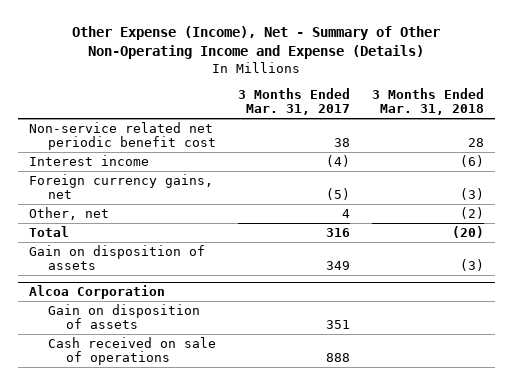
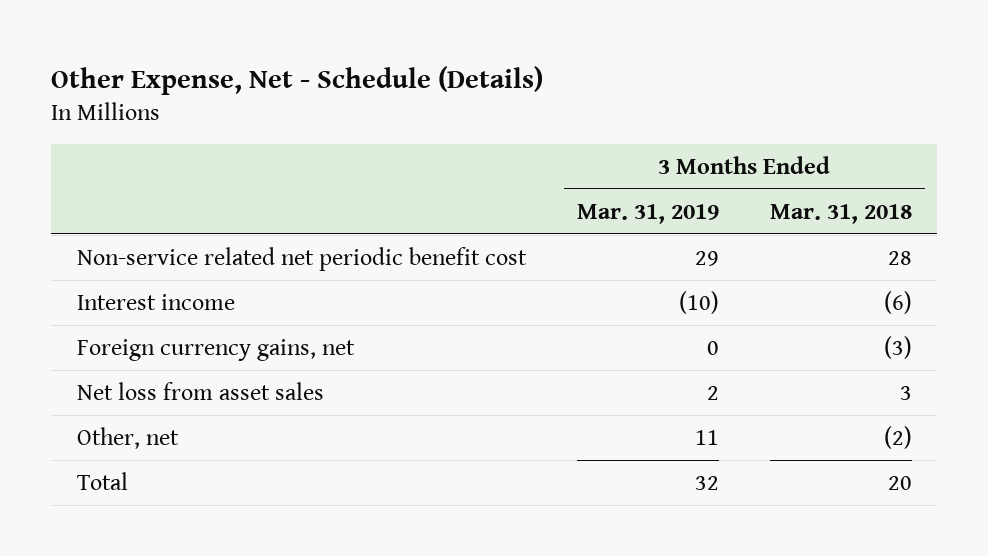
- Other Expense (Income), Net - Summary of Other Non-Operating Income and Expense (Details)
+ Other Expense, Net - Schedule (Details)
- | 3 Months Ended Mar. 31, 2017 | 3 Months Ended Mar. 31, 2018
+ | 3 Months Ended Mar. 31, 2019 | 3 Months Ended Mar. 31, 2018
+ Net loss from asset sales | 2 | 3
- Total | 316 | (20)
- Gain on disposition of assets | 349 | (3)
- Alcoa Corporation
- Gain on disposition of assets | 351 |
- Cash received on sale of operations | 888 |
+ Total | 32 | 20

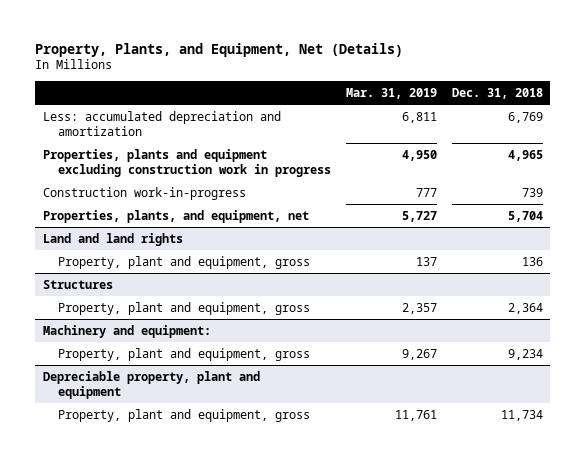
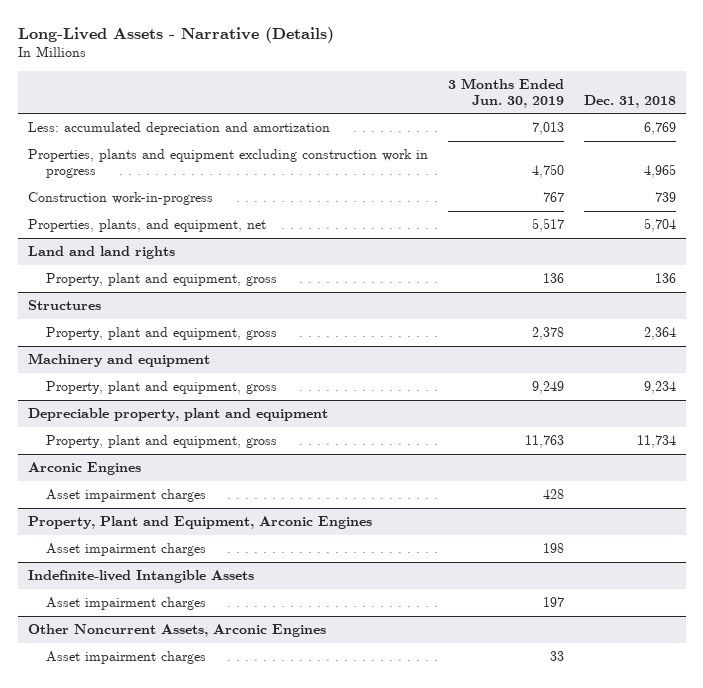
- Property, Plants, and Equipment, Net (Details)
+ Long-Lived Assets - Narrative (Details)
- | Mar. 31, 2019 | Dec. 31, 2018
+ | 3 Months Ended Jun. 30, 2019 | Dec. 31, 2018
- Machinery and equipment:
+ Machinery and equipment
+ Arconic Engines
+ Asset impairment charges | 428 |
+ Property, Plant and Equipment, Arconic Engines
+ Asset impairment charges | 198 |
+ Indefinite-lived Intangible Assets
+ Asset impairment charges | 197 |
+ Other Noncurrent Assets, Arconic Engines
+ Asset impairment charges | 33 |

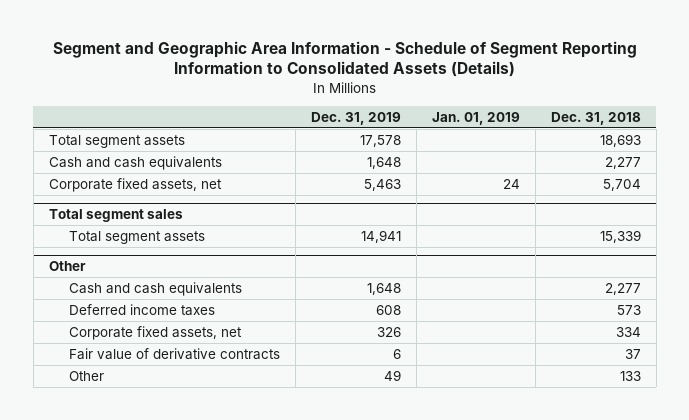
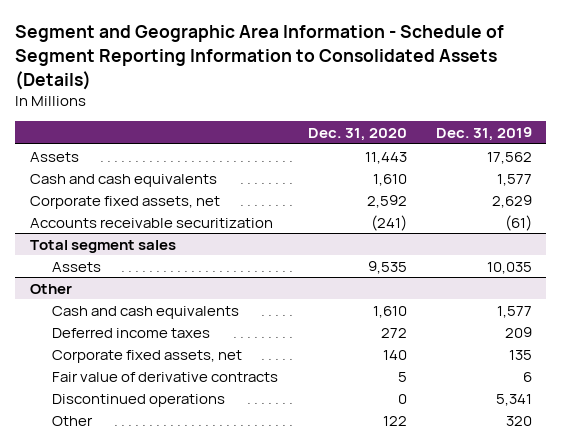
- | Dec. 31, 2019 | Jan. 01, 2019 | Dec. 31, 2018
+ | Dec. 31, 2020 | Dec. 31, 2019
- Total segment assets | 17,578 | | 18,693
- Cash and cash equivalents | 1,648 | | 2,277
- Corporate fixed assets, net | 5,463 | 24 | 5,704
+ Assets | 11,443 | 17,562
+ Cash and cash equivalents | 1,610 | 1,577
+ Corporate fixed assets, net | 2,592 | 2,629
+ Accounts receivable securitization | (241) | (61)
@ Total segment sales
- Total segment assets | 14,941 | | 15,339
+ Assets | 9,535 | 10,035
@ Other
- Cash and cash equivalents | 1,648 | | 2,277
- Deferred income taxes | 608 | | 573
- Corporate fixed assets, net | 326 | | 334
+ Cash and cash equivalents | 1,610 | 1,577
+ Deferred income taxes | 272 | 209
+ Corporate fixed assets, net | 140 | 135
- Other | 49 | | 133
+ Discontinued operations | 0 | 5,341
+ Other | 122 | 320

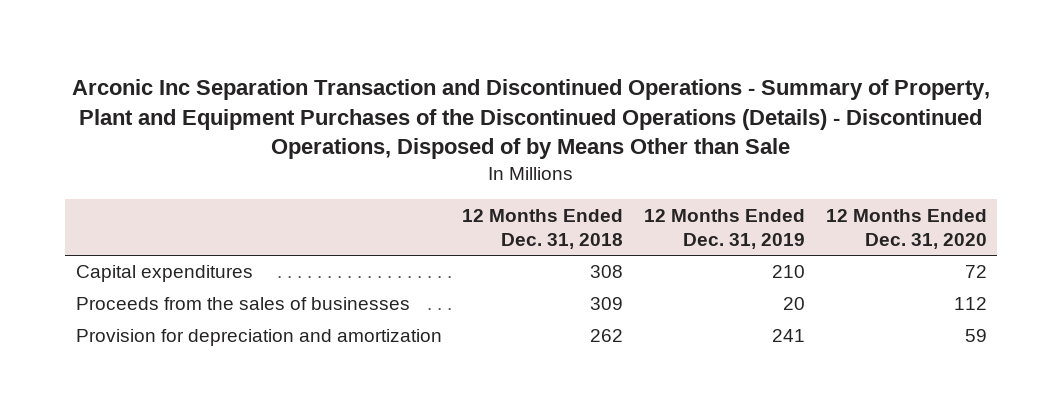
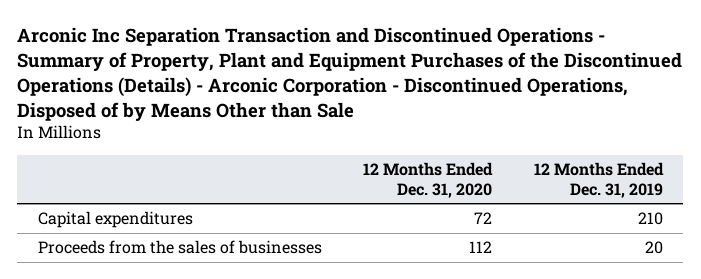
- Arconic Inc Separation Transaction and Discontinued Operations - Summary of Property, Plant and Equipment Purchases of the Discontinued Operations (Details) - Discontinued Operations, Disposed of by Means Other than Sale
+ Arconic Inc Separation Transaction and Discontinued Operations - Summary of Property, Plant and Equipment Purchases of the Discontinued Operations (Details) - Arconic Corporation - Discontinued Operations, Disposed of by Means Other than Sale
- | 12 Months Ended Dec. 31, 2018 | 12 Months Ended Dec. 31, 2019 | 12 Months Ended Dec. 31, 2020
+ | 12 Months Ended Dec. 31, 2020 | 12 Months Ended Dec. 31, 2019
- Provision for depreciation and amortization | 262 | 241 | 59

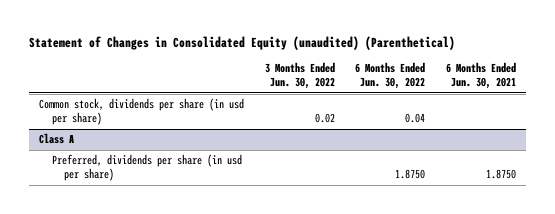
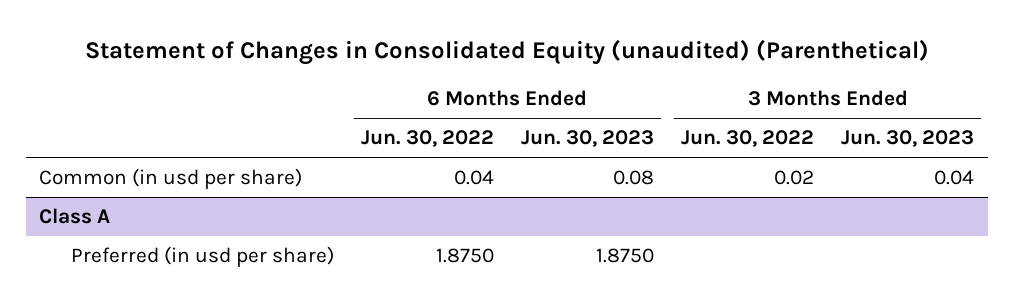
- | 3 Months Ended Jun. 30, 2022 | 6 Months Ended Jun. 30, 2022 | 6 Months Ended Jun. 30, 2021
+ | 6 Months Ended Jun. 30, 2022 | 6 Months Ended Jun. 30, 2023 | 3 Months Ended Jun. 30, 2022 | 3 Months Ended Jun. 30, 2023
- Common stock, dividends per share (in usd per share) | 0.02 | 0.04 |
+ Common (in usd per share) | 0.04 | 0.08 | 0.02 | 0.04
@ Class A
- Preferred, dividends per share (in usd per share) | | 1.8750 | 1.8750
+ Preferred (in usd per share) | 1.8750 | 1.8750 | |

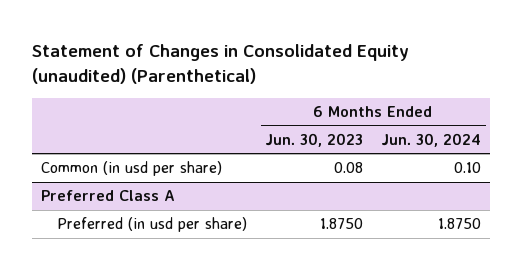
- | 6 Months Ended Jun. 30, 2022 | 6 Months Ended Jun. 30, 2023 | 3 Months Ended Jun. 30, 2022 | 3 Months Ended Jun. 30, 2023
+ | 6 Months Ended Jun. 30, 2023 | 6 Months Ended Jun. 30, 2024
- Class A
+ Preferred Class A

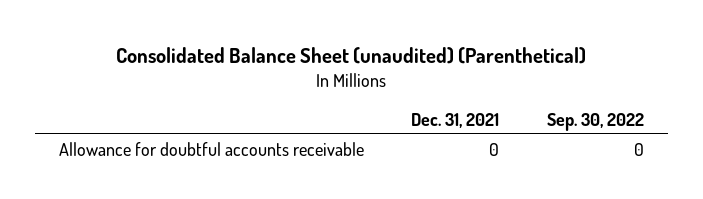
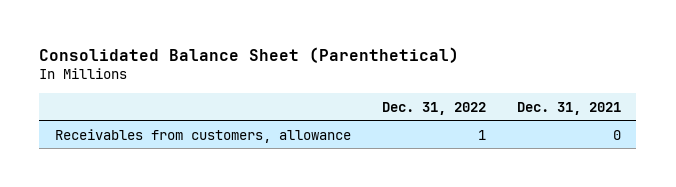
- Consolidated Balance Sheet (unaudited) (Parenthetical)
+ Consolidated Balance Sheet (Parenthetical)
- | Dec. 31, 2021 | Sep. 30, 2022
+ | Dec. 31, 2022 | Dec. 31, 2021
- Allowance for doubtful accounts receivable | 0 | 0
+ Receivables from customers, allowance | 1 | 0

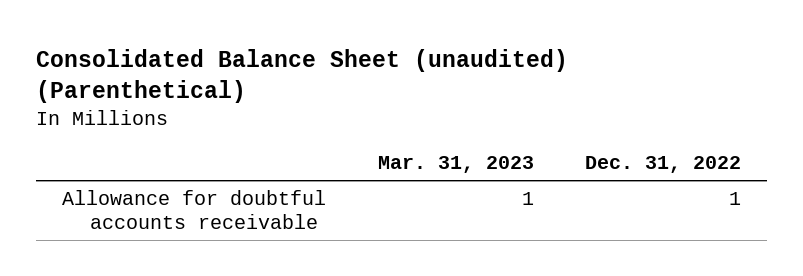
- Consolidated Balance Sheet (Parenthetical)
+ Consolidated Balance Sheet (unaudited) (Parenthetical)
- | Dec. 31, 2022 | Dec. 31, 2021
+ | Mar. 31, 2023 | Dec. 31, 2022
- Receivables from customers, allowance | 1 | 0
+ Allowance for doubtful accounts receivable | 1 | 1

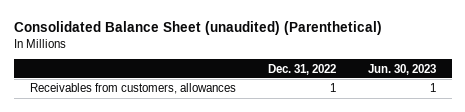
- | Mar. 31, 2023 | Dec. 31, 2022
+ | Dec. 31, 2022 | Jun. 30, 2023
- Allowance for doubtful accounts receivable | 1 | 1
+ Receivables from customers, allowances | 1 | 1

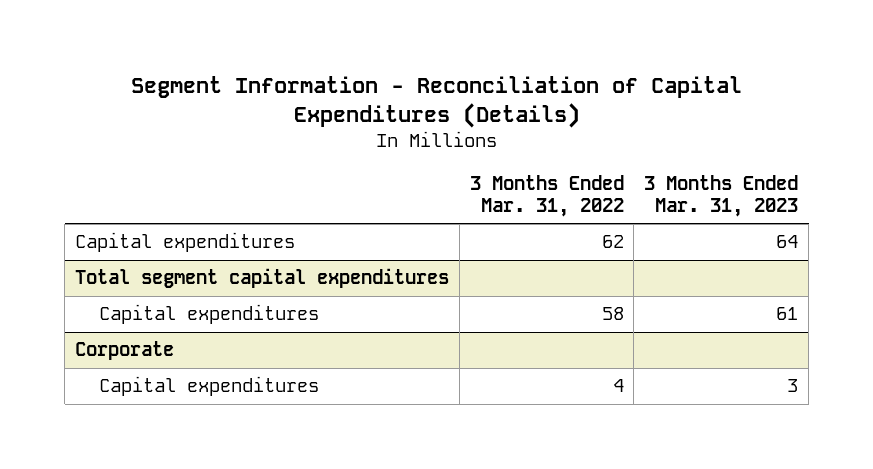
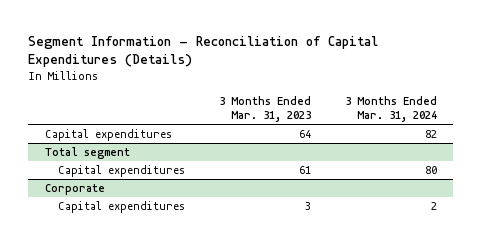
- | 3 Months Ended Mar. 31, 2022 | 3 Months Ended Mar. 31, 2023
+ | 3 Months Ended Mar. 31, 2023 | 3 Months Ended Mar. 31, 2024
- Total segment capital expenditures
+ Total segment

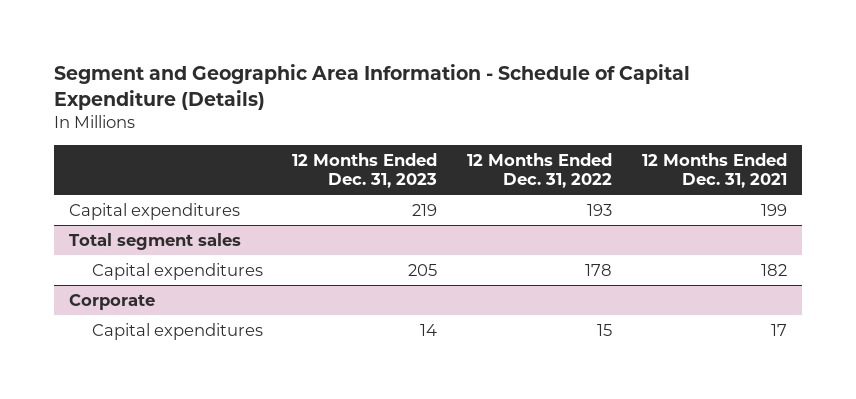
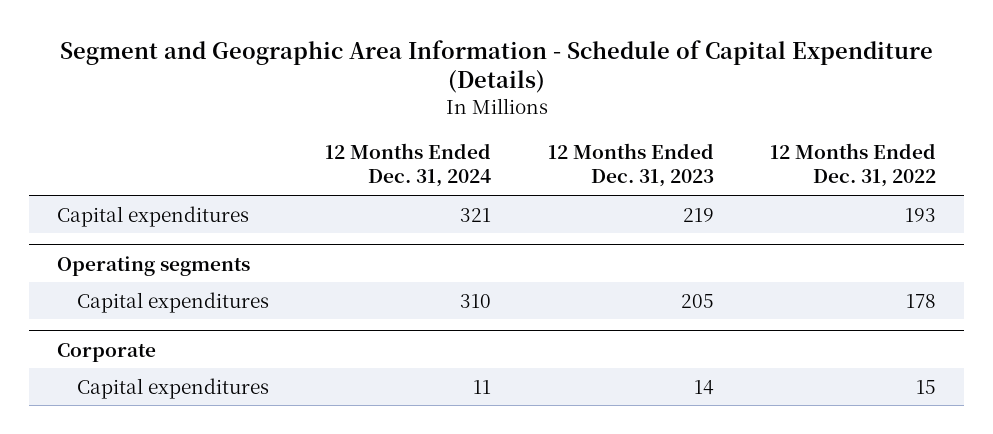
- | 12 Months Ended Dec. 31, 2023 | 12 Months Ended Dec. 31, 2022 | 12 Months Ended Dec. 31, 2021
+ | 12 Months Ended Dec. 31, 2024 | 12 Months Ended Dec. 31, 2023 | 12 Months Ended Dec. 31, 2022
- Total segment sales
+ Operating segments

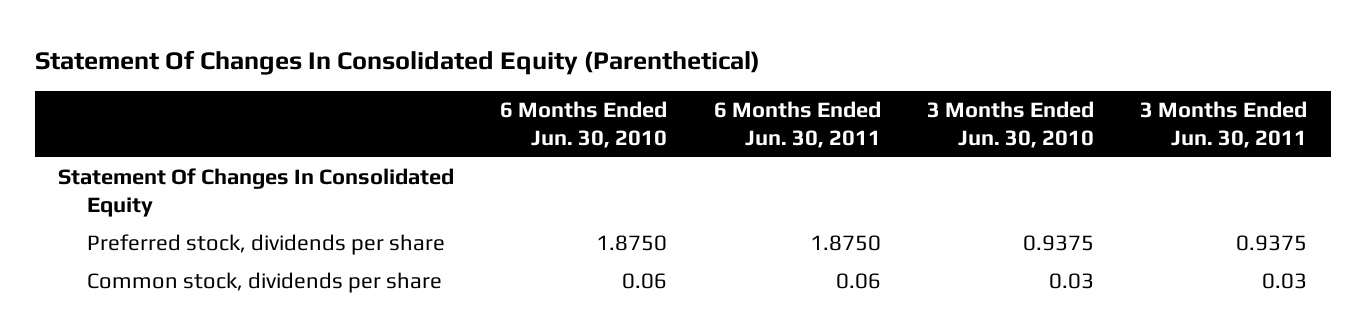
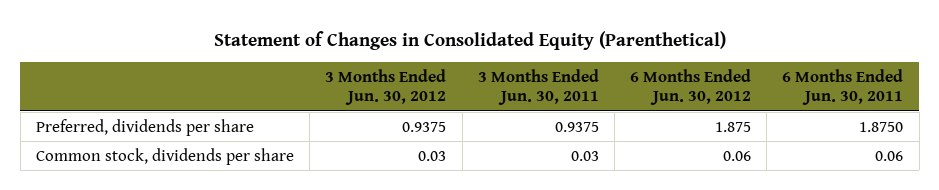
- Statement Of Changes In Consolidated Equity (Parenthetical)
+ Statement of Changes in Consolidated Equity (Parenthetical)
- | 6 Months Ended Jun. 30, 2010 | 6 Months Ended Jun. 30, 2011 | 3 Months Ended Jun. 30, 2010 | 3 Months Ended Jun. 30, 2011
+ | 3 Months Ended Jun. 30, 2012 | 3 Months Ended Jun. 30, 2011 | 6 Months Ended Jun. 30, 2012 | 6 Months Ended Jun. 30, 2011
- Statement Of Changes In Consolidated Equity
- Preferred stock, dividends per share | 1.8750 | 1.8750 | 0.9375 | 0.9375
+ Preferred, dividends per share | 0.9375 | 0.9375 | 1.875 | 1.8750

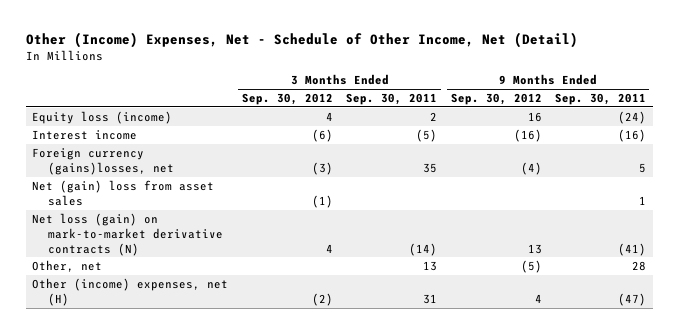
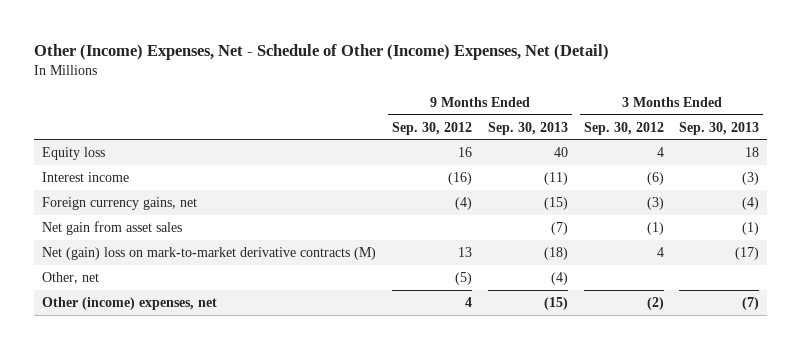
- Other (Income) Expenses, Net - Schedule of Other Income, Net (Detail)
+ Other (Income) Expenses, Net - Schedule of Other (Income) Expenses, Net (Detail)
- | 3 Months Ended Sep. 30, 2012 | 3 Months Ended Sep. 30, 2011 | 9 Months Ended Sep. 30, 2012 | 9 Months Ended Sep. 30, 2011
+ | 9 Months Ended Sep. 30, 2012 | 9 Months Ended Sep. 30, 2013 | 3 Months Ended Sep. 30, 2012 | 3 Months Ended Sep. 30, 2013
- Equity loss (income) | 4 | 2 | 16 | (24)
+ Equity loss | 16 | 40 | 4 | 18
- Foreign currency (gains)losses, net | (3) | 35 | (4) | 5
- Net (gain) loss from asset sales | (1) | | | 1
- Net loss (gain) on mark-to-market derivative contracts (N) | 4 | (14) | 13 | (41)
+ Foreign currency gains, net | (4) | (15) | (3) | (4)
+ Net gain from asset sales | | (7) | (1) | (1)
+ Net (gain) loss on mark-to-market derivative contracts (M) | 13 | (18) | 4 | (17)
- Other (income) expenses, net (H) | (2) | 31 | 4 | (47)
+ Other (income) expenses, net | 4 | (15) | (2) | (7)

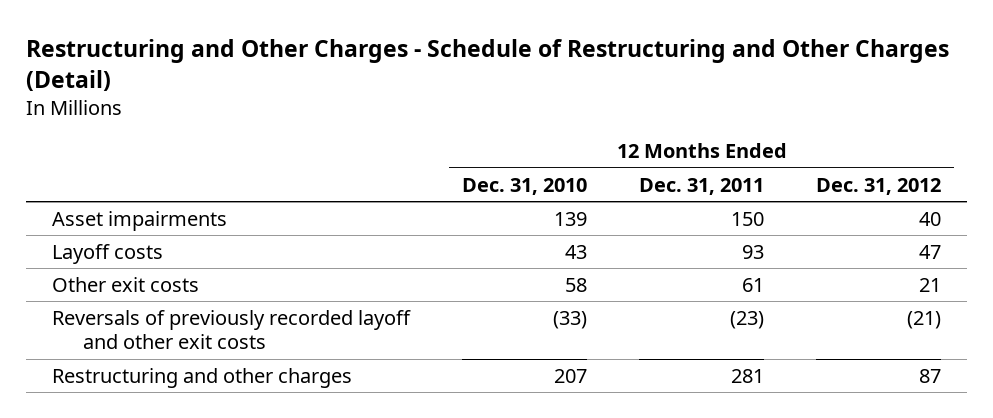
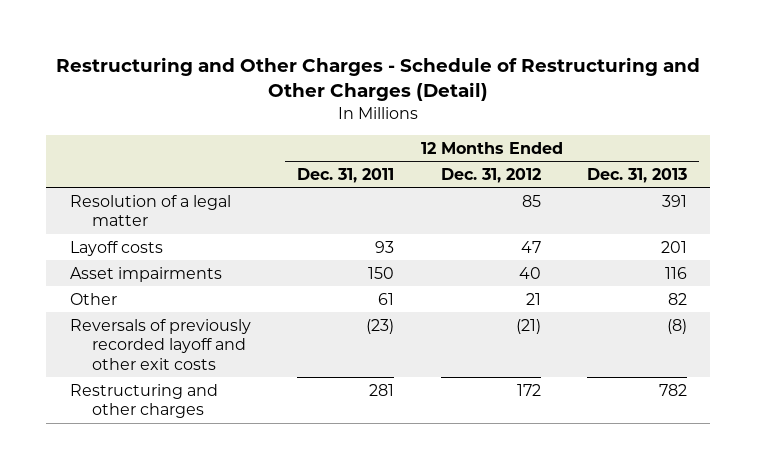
- | 12 Months Ended Dec. 31, 2010 | 12 Months Ended Dec. 31, 2011 | 12 Months Ended Dec. 31, 2012
+ | 12 Months Ended Dec. 31, 2011 | 12 Months Ended Dec. 31, 2012 | 12 Months Ended Dec. 31, 2013
+ Resolution of a legal matter | | 85 | 391
- Other exit costs | 58 | 61 | 21
moved down: Asset impairments | 150 | 40 | 116
+ Other | 61 | 21 | 82
- Restructuring and other charges | 207 | 281 | 87
+ Restructuring and other charges | 281 | 172 | 782

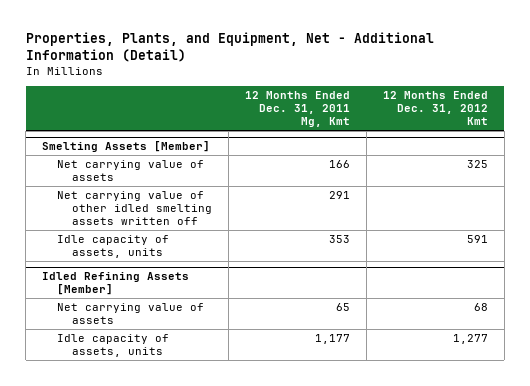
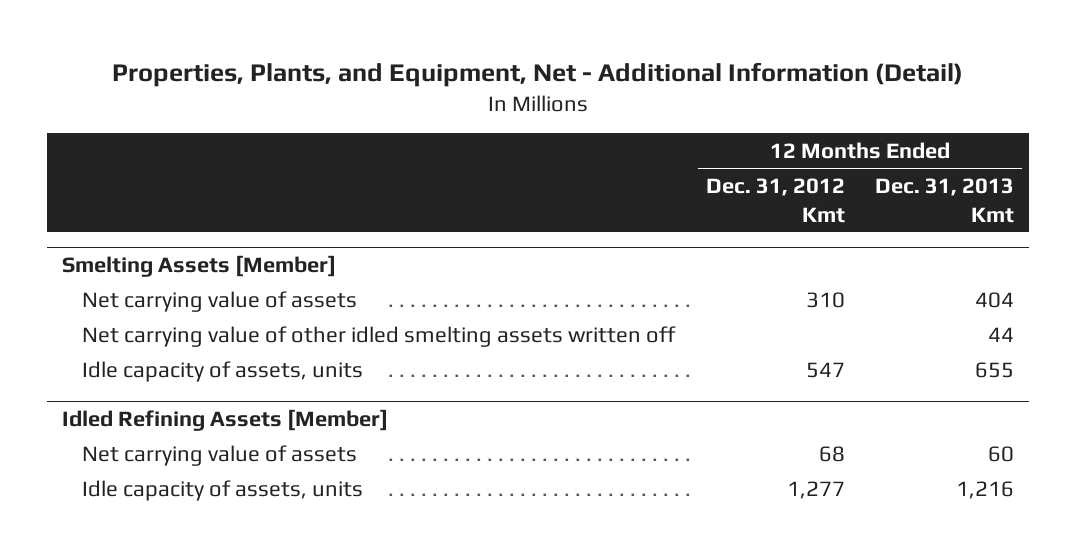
- | 12 Months Ended Dec. 31, 2011 Mg, Kmt | 12 Months Ended Dec. 31, 2012 Kmt
+ | 12 Months Ended Dec. 31, 2012 Kmt | 12 Months Ended Dec. 31, 2013 Kmt
@ Smelting Assets [Member]
- Net carrying value of assets | 166 | 325
+ Net carrying value of assets | 310 | 404
- Idle capacity of assets, units | 353 | 591
+ Idle capacity of assets, units | 547 | 655

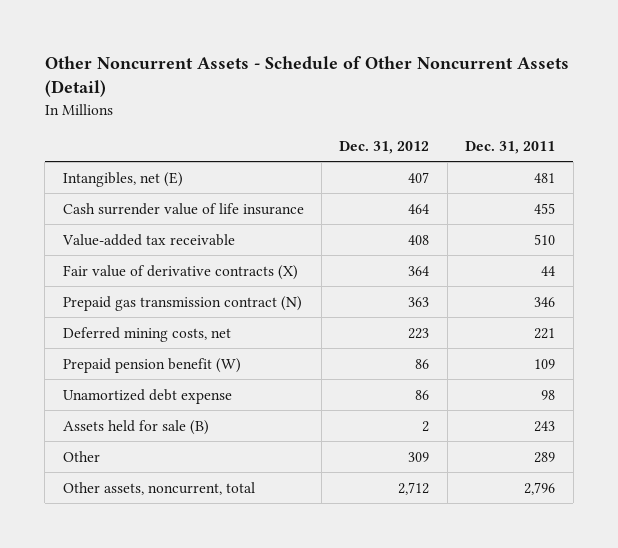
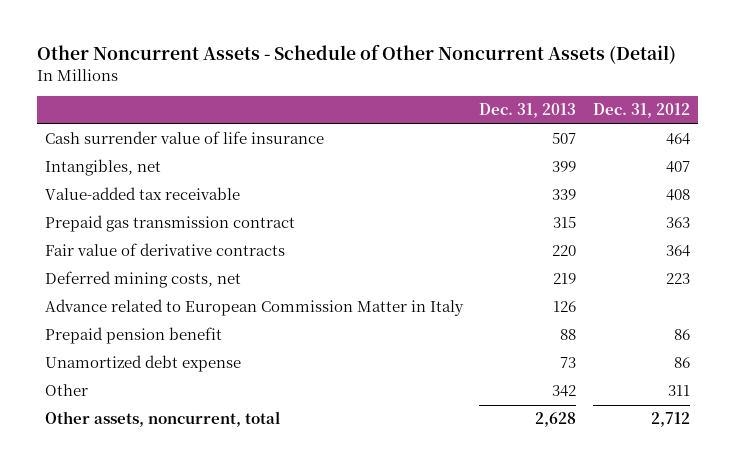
- | Dec. 31, 2012 | Dec. 31, 2011
+ | Dec. 31, 2013 | Dec. 31, 2012
- Intangibles, net (E) | 407 | 481
+ Intangibles, net | 399 | 407
- Fair value of derivative contracts (X) | 364 | 44
- Prepaid gas transmission contract (N) | 363 | 346
+ Prepaid gas transmission contract | 315 | 363
+ Fair value of derivative contracts | 220 | 364
- Prepaid pension benefit (W) | 86 | 109
+ Advance related to European Commission Matter in Italy | 126 |
+ Prepaid pension benefit | 88 | 86
- Assets held for sale (B) | 2 | 243
- Other | 309 | 289
+ Other | 342 | 311

